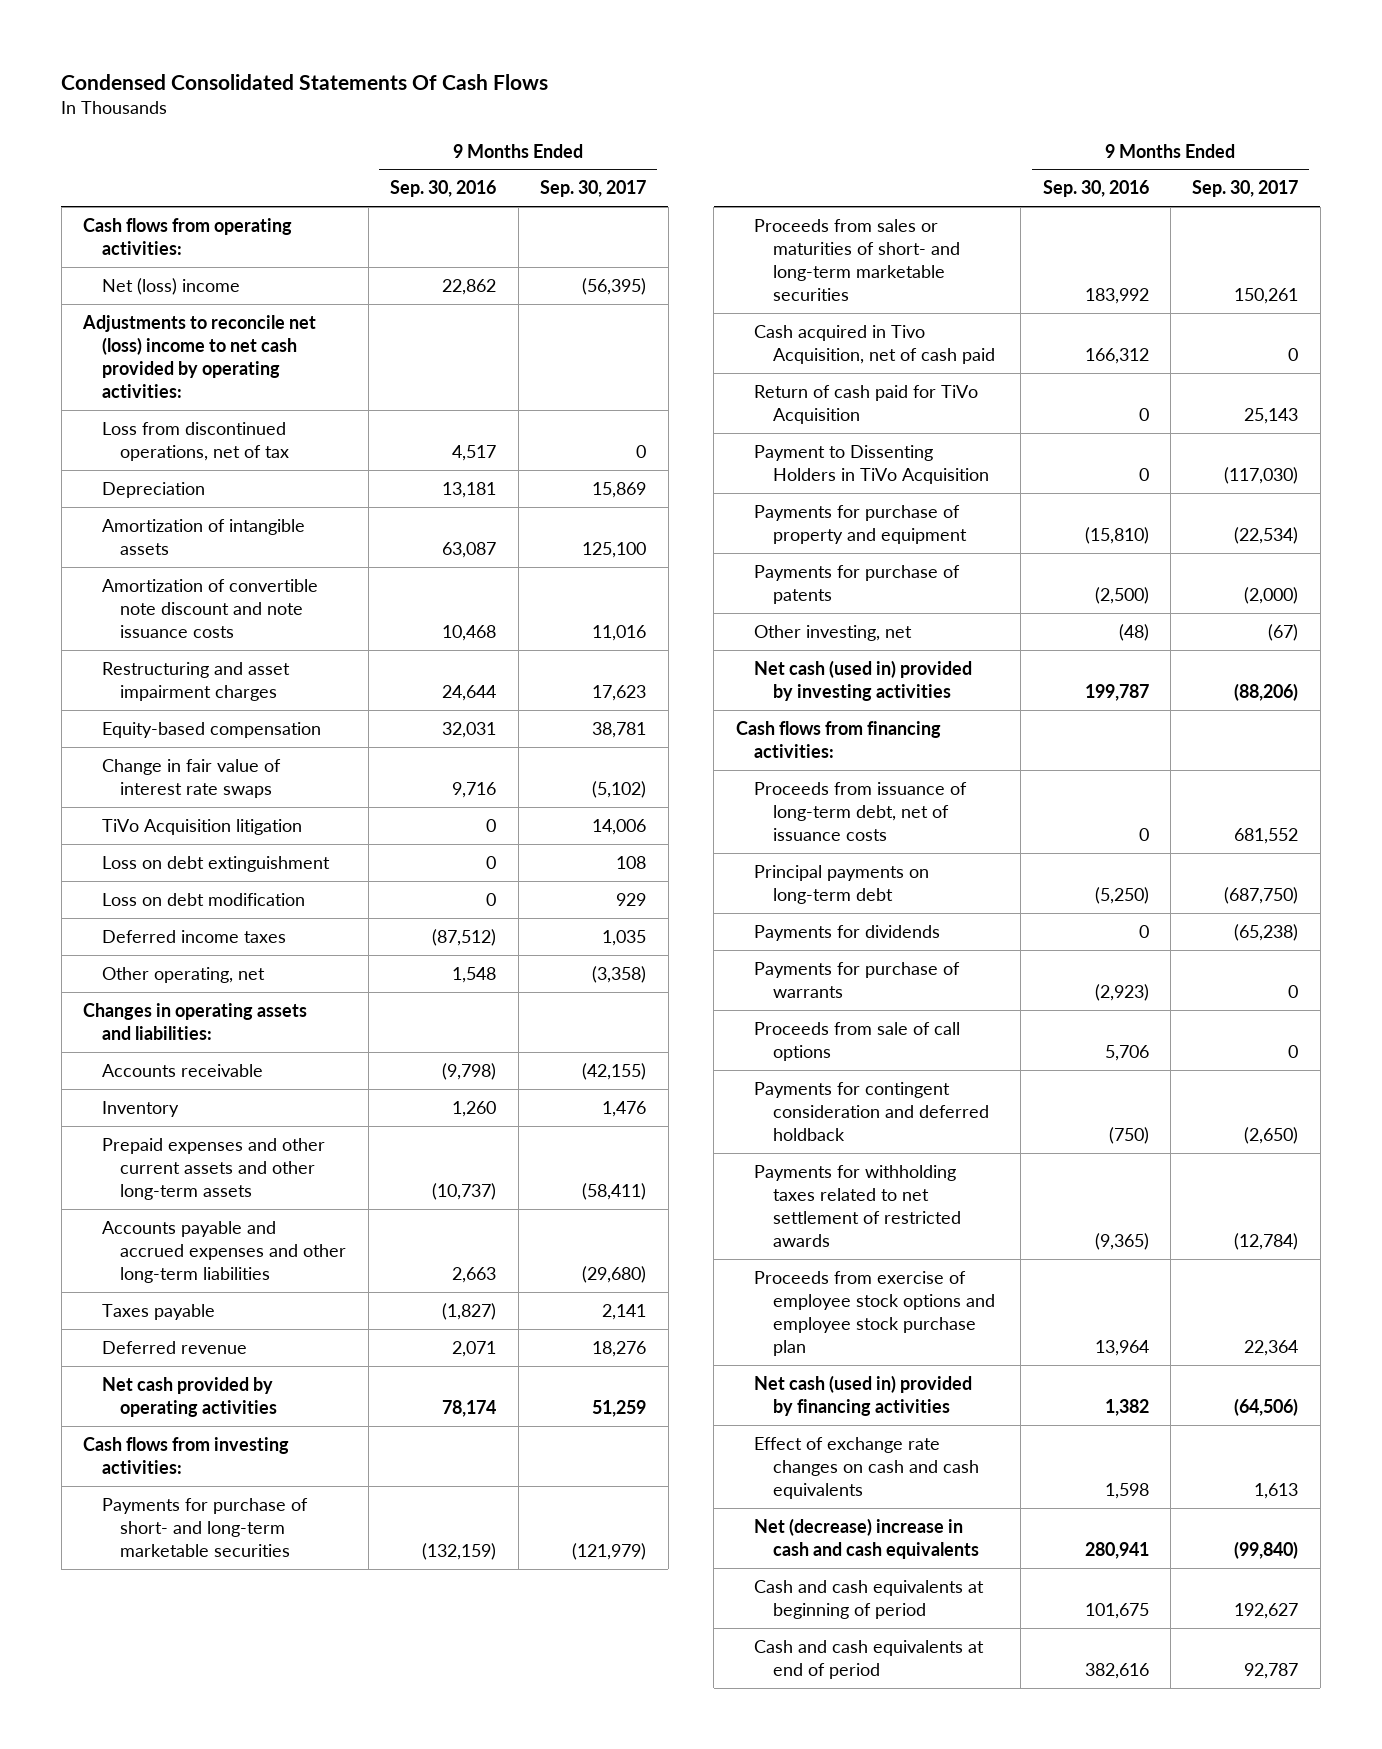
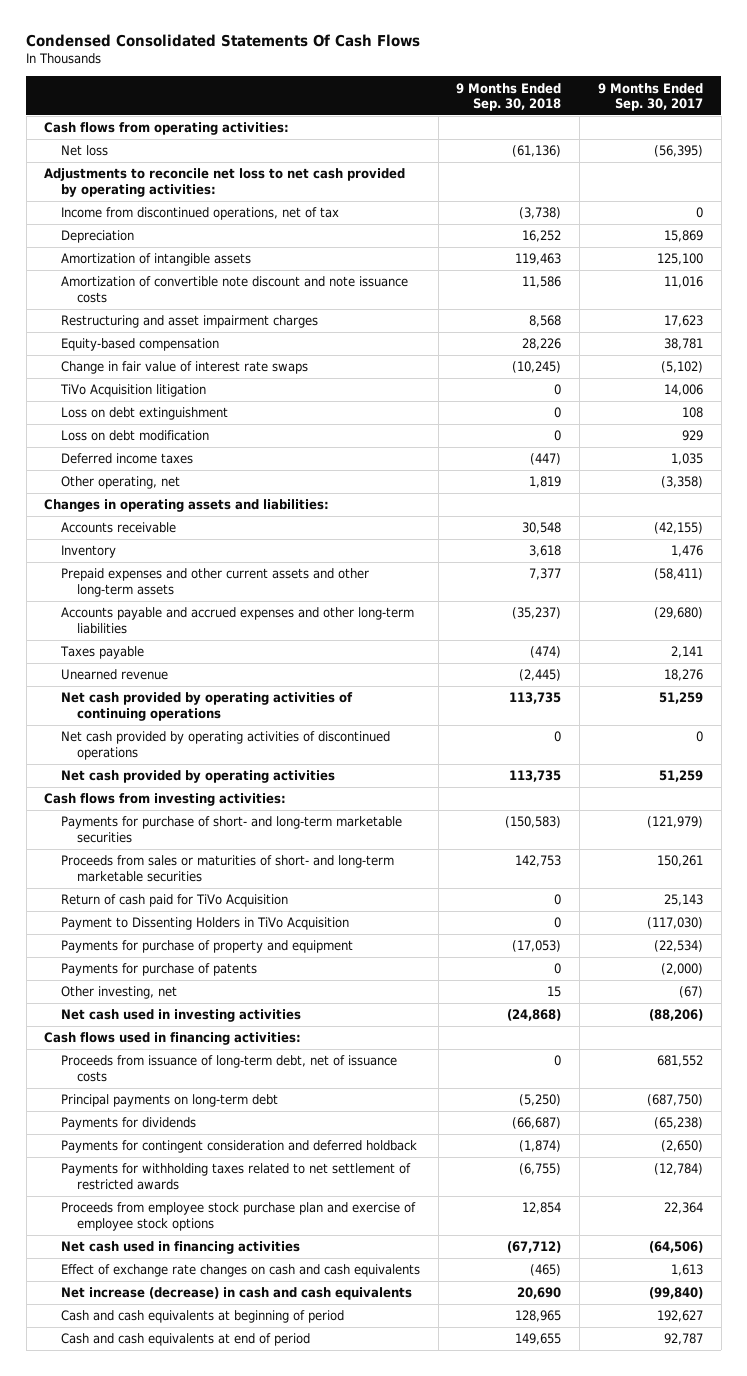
- | 9 Months Ended Sep. 30, 2016 | 9 Months Ended Sep. 30, 2017
+ | 9 Months Ended Sep. 30, 2018 | 9 Months Ended Sep. 30, 2017
- Net (loss) income | 22,862 | (56,395)
- Adjustments to reconcile net (loss) income to net cash provided by operating activities:
- Loss from discontinued operations, net of tax | 4,517 | 0
+ Net loss | (61,136) | (56,395)
+ Adjustments to reconcile net loss to net cash provided by operating activities:
+ Income from discontinued operations, net of tax | (3,738) | 0
- Deferred revenue | 2,071 | 18,276
+ Unearned revenue | (2,445) | 18,276
+ Net cash provided by operating activities of continuing operations | 113,735 | 51,259
+ Net cash provided by operating activities of discontinued operations | 0 | 0
- Cash acquired in Tivo Acquisition, net of cash paid | 166,312 | 0
- Net cash (used in) provided by investing activities | 199,787 | (88,206)
- Cash flows from financing activities:
+ Net cash used in investing activities | (24,868) | (88,206)
+ Cash flows used in financing activities:
- Payments for purchase of warrants | (2,923) | 0
- Proceeds from sale of call options | 5,706 | 0
- Proceeds from exercise of employee stock options and employee stock purchase plan | 13,964 | 22,364
- Net cash (used in) provided by financing activities | 1,382 | (64,506)
+ Proceeds from employee stock purchase plan and exercise of employee stock options | 12,854 | 22,364
+ Net cash used in financing activities | (67,712) | (64,506)
- Net (decrease) increase in cash and cash equivalents | 280,941 | (99,840)
+ Net increase (decrease) in cash and cash equivalents | 20,690 | (99,840)

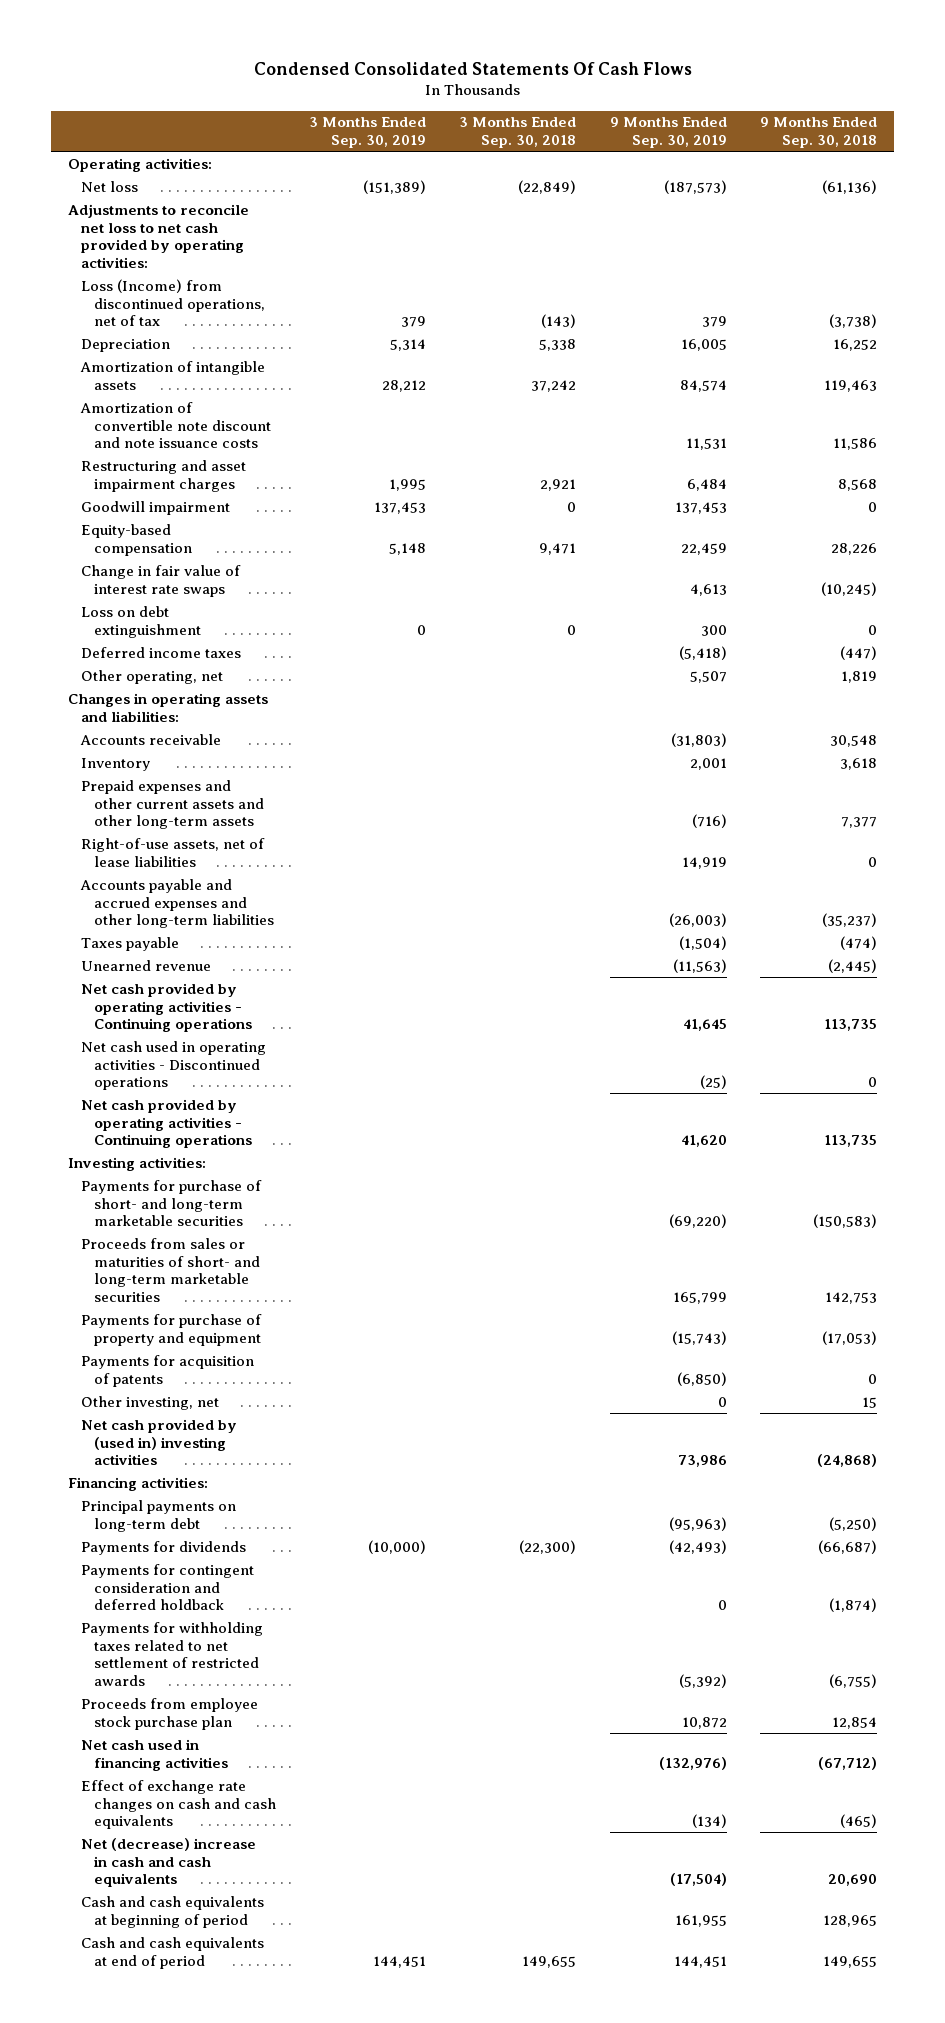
- | 9 Months Ended Sep. 30, 2018 | 9 Months Ended Sep. 30, 2017
+ | 3 Months Ended Sep. 30, 2019 | 3 Months Ended Sep. 30, 2018 | 9 Months Ended Sep. 30, 2019 | 9 Months Ended Sep. 30, 2018
- Cash flows from operating activities:
+ Operating activities:
- Income from discontinued operations, net of tax | (3,738) | 0
+ Loss (Income) from discontinued operations, net of tax | 379 | (143) | 379 | (3,738)
+ Goodwill impairment | 137,453 | 0 | 137,453 | 0
- TiVo Acquisition litigation | 0 | 14,006
- Loss on debt modification | 0 | 929
+ Right-of-use assets, net of lease liabilities | | | 14,919 | 0
- Net cash provided by operating activities of continuing operations | 113,735 | 51,259
- Net cash provided by operating activities of discontinued operations | 0 | 0
- Net cash provided by operating activities | 113,735 | 51,259
- Cash flows from investing activities:
+ Net cash provided by operating activities - Continuing operations | | | 41,645 | 113,735
+ Net cash used in operating activities - Discontinued operations | | | (25) | 0
+ Net cash provided by operating activities - Continuing operations | | | 41,620 | 113,735
+ Investing activities:
- Return of cash paid for TiVo Acquisition | 0 | 25,143
- Payment to Dissenting Holders in TiVo Acquisition | 0 | (117,030)
- Payments for purchase of patents | 0 | (2,000)
+ Payments for acquisition of patents | | | (6,850) | 0
- Net cash used in investing activities | (24,868) | (88,206)
- Cash flows used in financing activities:
- Proceeds from issuance of long-term debt, net of issuance costs | 0 | 681,552
+ Net cash provided by (used in) investing activities | | | 73,986 | (24,868)
+ Financing activities:
- Proceeds from employee stock purchase plan and exercise of employee stock options | 12,854 | 22,364
+ Proceeds from employee stock purchase plan | | | 10,872 | 12,854
- Net increase (decrease) in cash and cash equivalents | 20,690 | (99,840)
+ Net (decrease) increase in cash and cash equivalents | | | (17,504) | 20,690

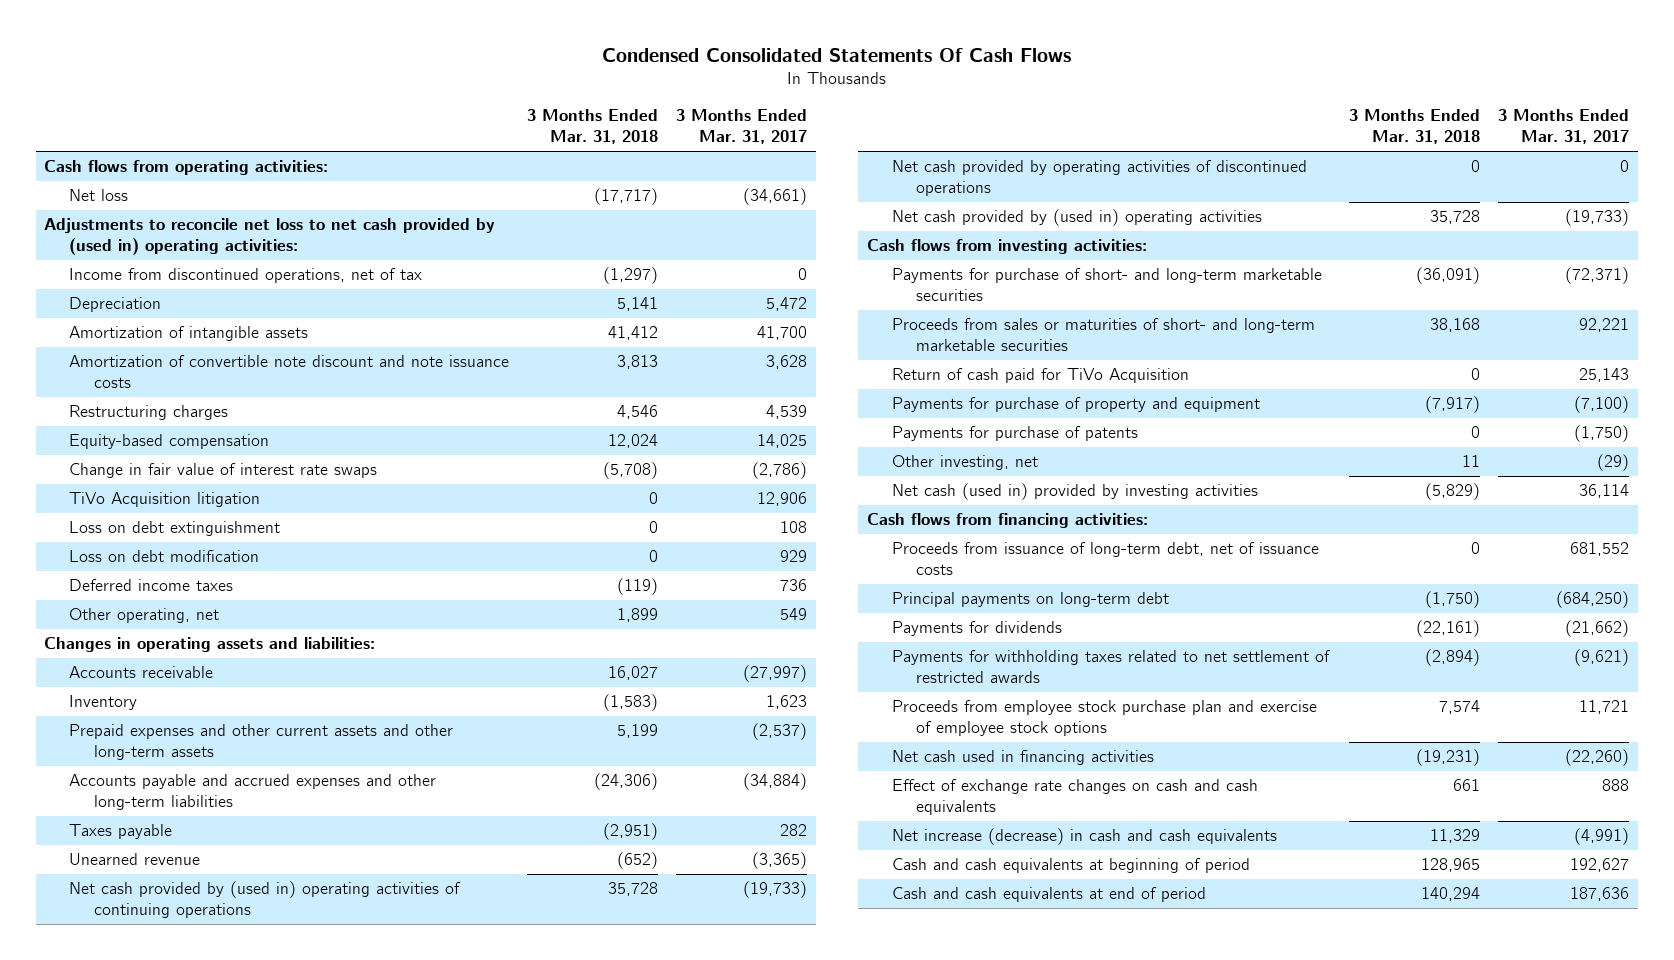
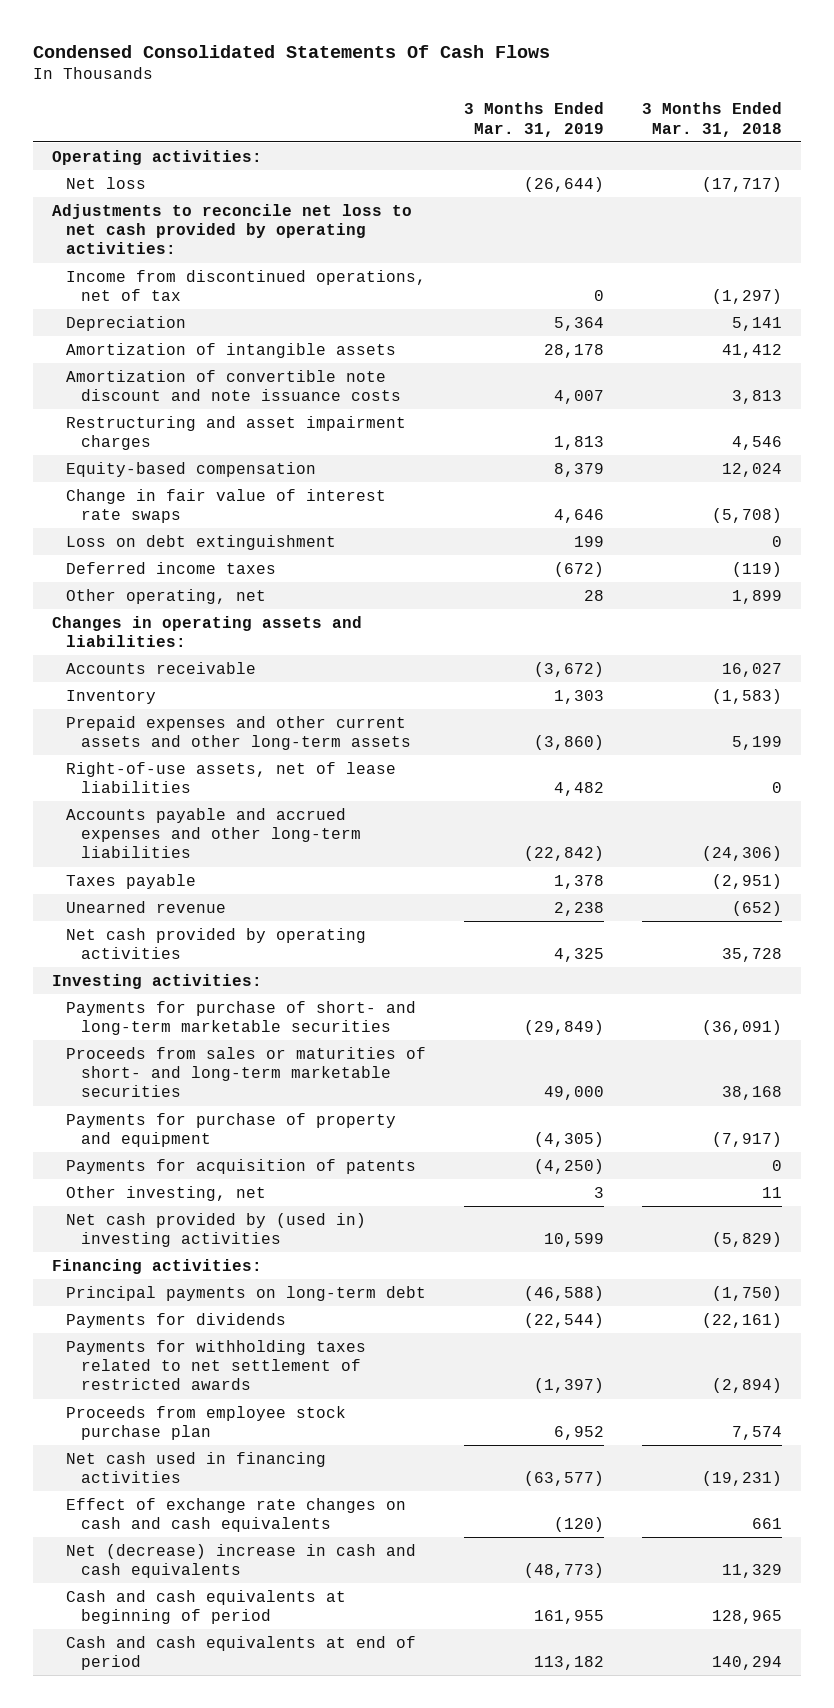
- | 3 Months Ended Mar. 31, 2018 | 3 Months Ended Mar. 31, 2017
+ | 3 Months Ended Mar. 31, 2019 | 3 Months Ended Mar. 31, 2018
- Cash flows from operating activities:
+ Operating activities:
- Adjustments to reconcile net loss to net cash provided by (used in) operating activities:
+ Adjustments to reconcile net loss to net cash provided by operating activities:
- Restructuring charges | 4,546 | 4,539
+ Restructuring and asset impairment charges | 1,813 | 4,546
- TiVo Acquisition litigation | 0 | 12,906
- Loss on debt modification | 0 | 929
+ Right-of-use assets, net of lease liabilities | 4,482 | 0
- Net cash provided by (used in) operating activities of continuing operations | 35,728 | (19,733)
- Net cash provided by operating activities of discontinued operations | 0 | 0
- Net cash provided by (used in) operating activities | 35,728 | (19,733)
- Cash flows from investing activities:
+ Net cash provided by operating activities | 4,325 | 35,728
+ Investing activities:
- Return of cash paid for TiVo Acquisition | 0 | 25,143
- Payments for purchase of patents | 0 | (1,750)
+ Payments for acquisition of patents | (4,250) | 0
- Net cash (used in) provided by investing activities | (5,829) | 36,114
- Cash flows from financing activities:
- Proceeds from issuance of long-term debt, net of issuance costs | 0 | 681,552
+ Net cash provided by (used in) investing activities | 10,599 | (5,829)
+ Financing activities:
- Proceeds from employee stock purchase plan and exercise of employee stock options | 7,574 | 11,721
+ Proceeds from employee stock purchase plan | 6,952 | 7,574
- Net increase (decrease) in cash and cash equivalents | 11,329 | (4,991)
+ Net (decrease) increase in cash and cash equivalents | (48,773) | 11,329

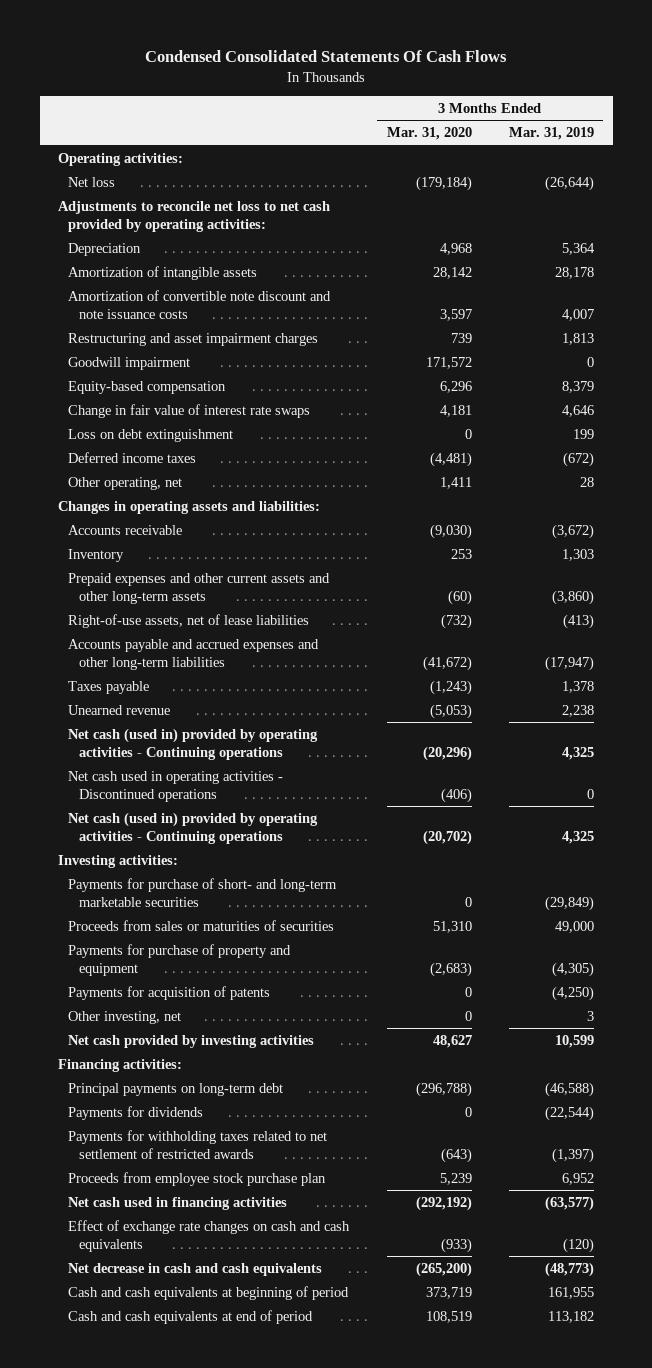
- | 3 Months Ended Mar. 31, 2019 | 3 Months Ended Mar. 31, 2018
+ | 3 Months Ended Mar. 31, 2020 | 3 Months Ended Mar. 31, 2019
- Income from discontinued operations, net of tax | 0 | (1,297)
+ Goodwill impairment | 171,572 | 0
- Right-of-use assets, net of lease liabilities | 4,482 | 0
- Accounts payable and accrued expenses and other long-term liabilities | (22,842) | (24,306)
+ Right-of-use assets, net of lease liabilities | (732) | (413)
+ Accounts payable and accrued expenses and other long-term liabilities | (41,672) | (17,947)
- Net cash provided by operating activities | 4,325 | 35,728
+ Net cash (used in) provided by operating activities - Continuing operations | (20,296) | 4,325
+ Net cash used in operating activities - Discontinued operations | (406) | 0
+ Net cash (used in) provided by operating activities - Continuing operations | (20,702) | 4,325
- Proceeds from sales or maturities of short- and long-term marketable securities | 49,000 | 38,168
+ Proceeds from sales or maturities of securities | 51,310 | 49,000
- Net cash provided by (used in) investing activities | 10,599 | (5,829)
+ Net cash provided by investing activities | 48,627 | 10,599
- Net (decrease) increase in cash and cash equivalents | (48,773) | 11,329
+ Net decrease in cash and cash equivalents | (265,200) | (48,773)

